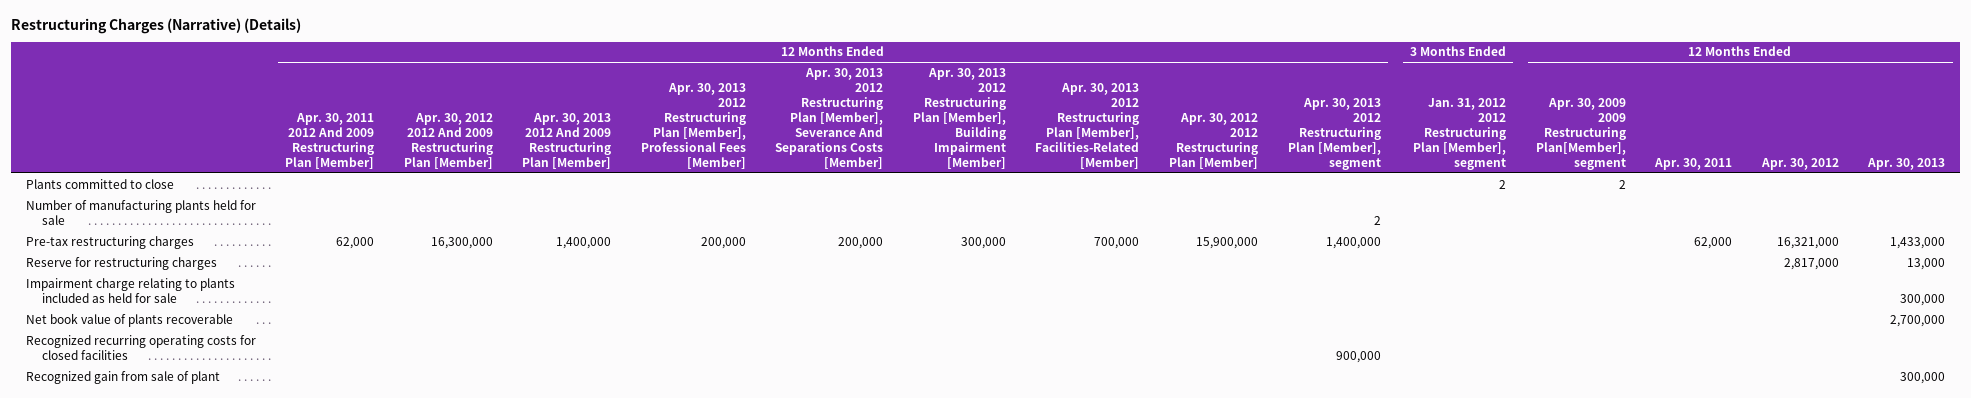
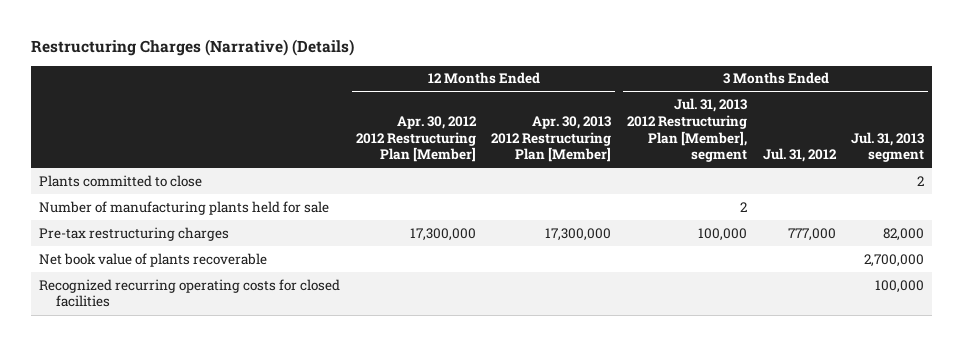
- | 12 Months Ended Apr. 30, 2011 2012 And 2009 Restructuring Plan [Member] | 12 Months Ended Apr. 30, 2012 2012 And 2009 Restructuring Plan [Member] | 12 Months Ended Apr. 30, 2013 2012 And 2009 Restructuring Plan [Member] | 12 Months Ended Apr. 30, 2013 2012 Restructuring Plan [Member], Professional Fees [Member] | 12 Months Ended Apr. 30, 2013 2012 Restructuring Plan [Member], Severance And Separations Costs [Member] | 12 Months Ended Apr. 30, 2013 2012 Restructuring Plan [Member], Building Impairment [Member] | 12 Months Ended Apr. 30, 2013 2012 Restructuring Plan [Member], Facilities-Related [Member] | 12 Months Ended Apr. 30, 2012 2012 Restructuring Plan [Member] | 12 Months Ended Apr. 30, 2013 2012 Restructuring Plan [Member], segment | 3 Months Ended Jan. 31, 2012 2012 Restructuring Plan [Member], segment | 12 Months Ended Apr. 30, 2009 2009 Restructuring Plan[Member], segment | 12 Months Ended Apr. 30, 2011 | 12 Months Ended Apr. 30, 2012 | 12 Months Ended Apr. 30, 2013
+ | 12 Months Ended Apr. 30, 2012 2012 Restructuring Plan [Member] | 12 Months Ended Apr. 30, 2013 2012 Restructuring Plan [Member] | 3 Months Ended Jul. 31, 2013 2012 Restructuring Plan [Member], segment | 3 Months Ended Jul. 31, 2012 | 3 Months Ended Jul. 31, 2013 segment
- Pre-tax restructuring charges | 62,000 | 16,300,000 | 1,400,000 | 200,000 | 200,000 | 300,000 | 700,000 | 15,900,000 | 1,400,000 | | | 62,000 | 16,321,000 | 1,433,000
- Reserve for restructuring charges | | | | | | | | | | | | | 2,817,000 | 13,000
- Impairment charge relating to plants included as held for sale | | | | | | | | | | | | | | 300,000
+ Pre-tax restructuring charges | 17,300,000 | 17,300,000 | 100,000 | 777,000 | 82,000
- Recognized gain from sale of plant | | | | | | | | | | | | | | 300,000

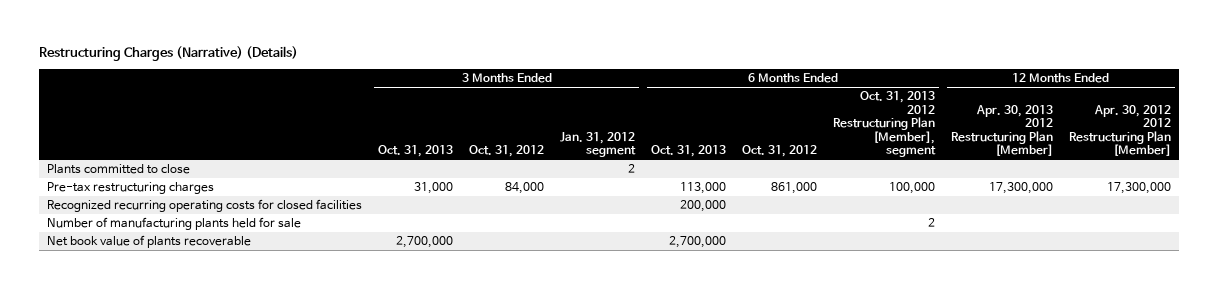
- | 12 Months Ended Apr. 30, 2012 2012 Restructuring Plan [Member] | 12 Months Ended Apr. 30, 2013 2012 Restructuring Plan [Member] | 3 Months Ended Jul. 31, 2013 2012 Restructuring Plan [Member], segment | 3 Months Ended Jul. 31, 2012 | 3 Months Ended Jul. 31, 2013 segment
+ | 3 Months Ended Oct. 31, 2013 | 3 Months Ended Oct. 31, 2012 | 3 Months Ended Jan. 31, 2012 segment | 6 Months Ended Oct. 31, 2013 | 6 Months Ended Oct. 31, 2012 | 6 Months Ended Oct. 31, 2013 2012 Restructuring Plan [Member], segment | 12 Months Ended Apr. 30, 2013 2012 Restructuring Plan [Member] | 12 Months Ended Apr. 30, 2012 2012 Restructuring Plan [Member]
moved down: Number of manufacturing plants held for sale | | | | | | 2 | |
moved down: Net book value of plants recoverable | 2,700,000 | | | 2,700,000 | | | |

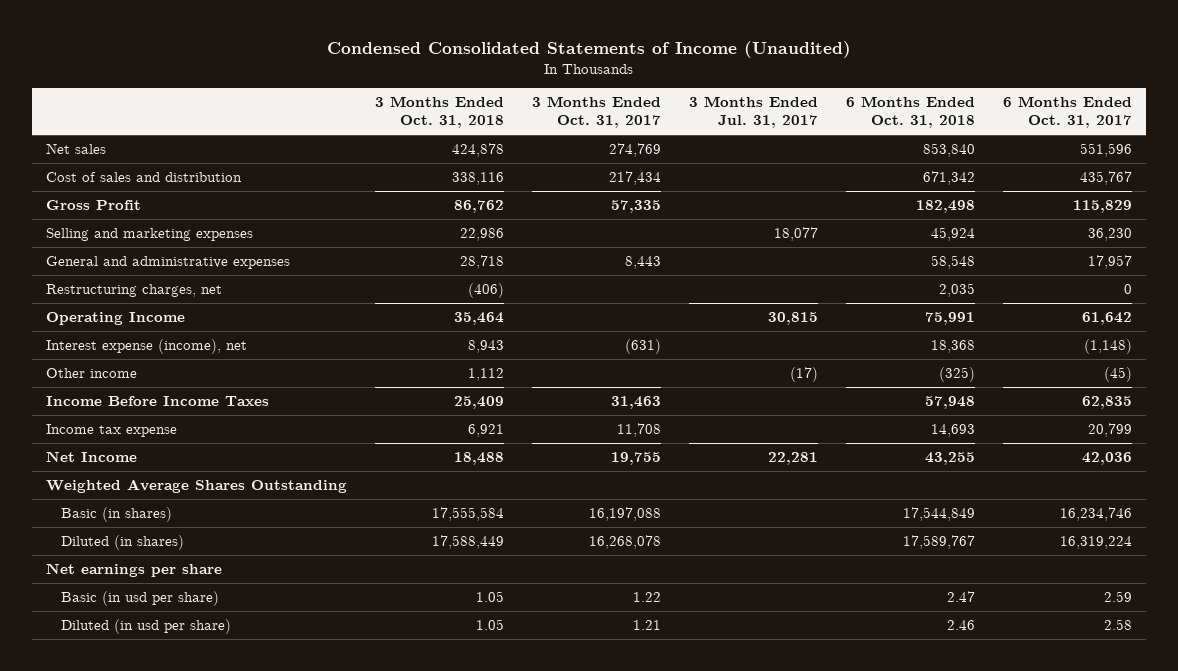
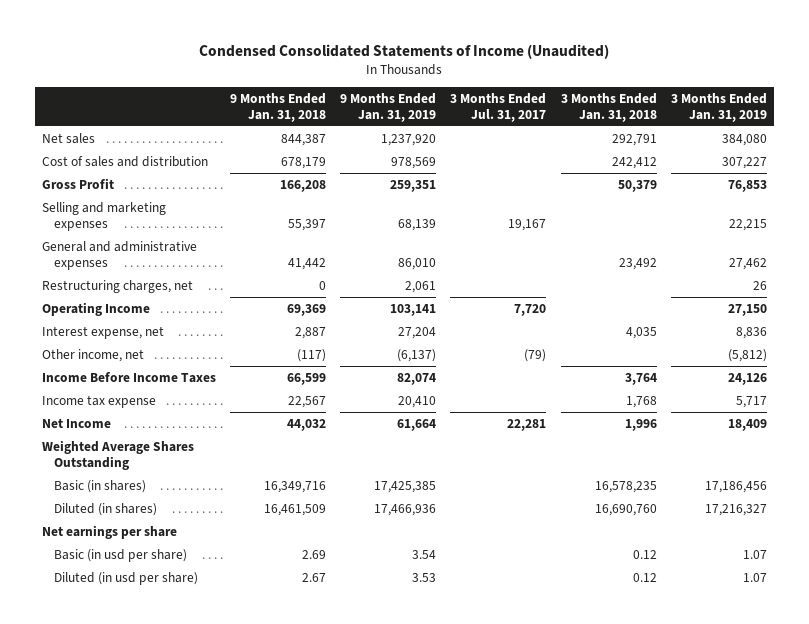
- | 3 Months Ended Oct. 31, 2018 | 3 Months Ended Oct. 31, 2017 | 3 Months Ended Jul. 31, 2017 | 6 Months Ended Oct. 31, 2018 | 6 Months Ended Oct. 31, 2017
+ | 9 Months Ended Jan. 31, 2018 | 9 Months Ended Jan. 31, 2019 | 3 Months Ended Jul. 31, 2017 | 3 Months Ended Jan. 31, 2018 | 3 Months Ended Jan. 31, 2019
- Selling and marketing expenses | 22,986 | | 18,077 | 45,924 | 36,230
+ Selling and marketing expenses | 55,397 | 68,139 | 19,167 | | 22,215
- Operating Income | 35,464 | | 30,815 | 75,991 | 61,642
- Interest expense (income), net | 8,943 | (631) | | 18,368 | (1,148)
- Other income | 1,112 | | (17) | (325) | (45)
+ Operating Income | 69,369 | 103,141 | 7,720 | | 27,150
+ Interest expense, net | 2,887 | 27,204 | | 4,035 | 8,836
+ Other income, net | (117) | (6,137) | (79) | | (5,812)

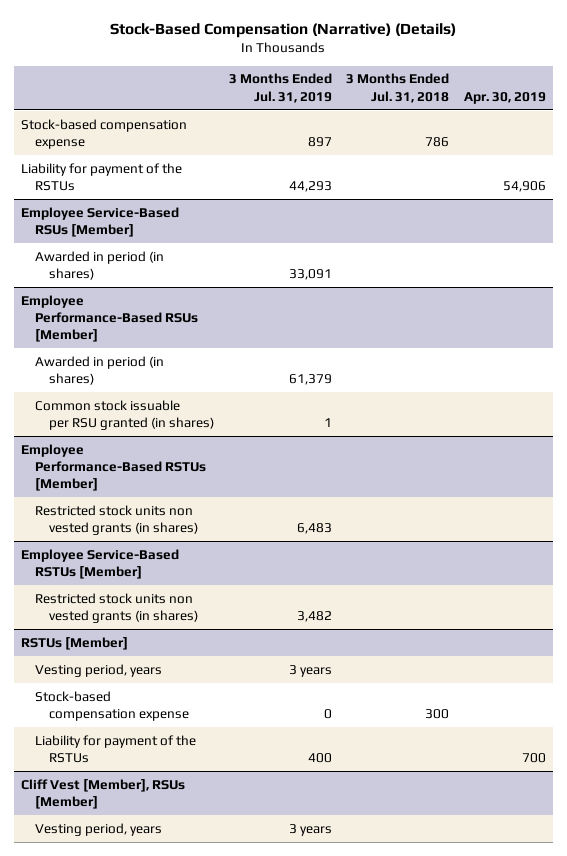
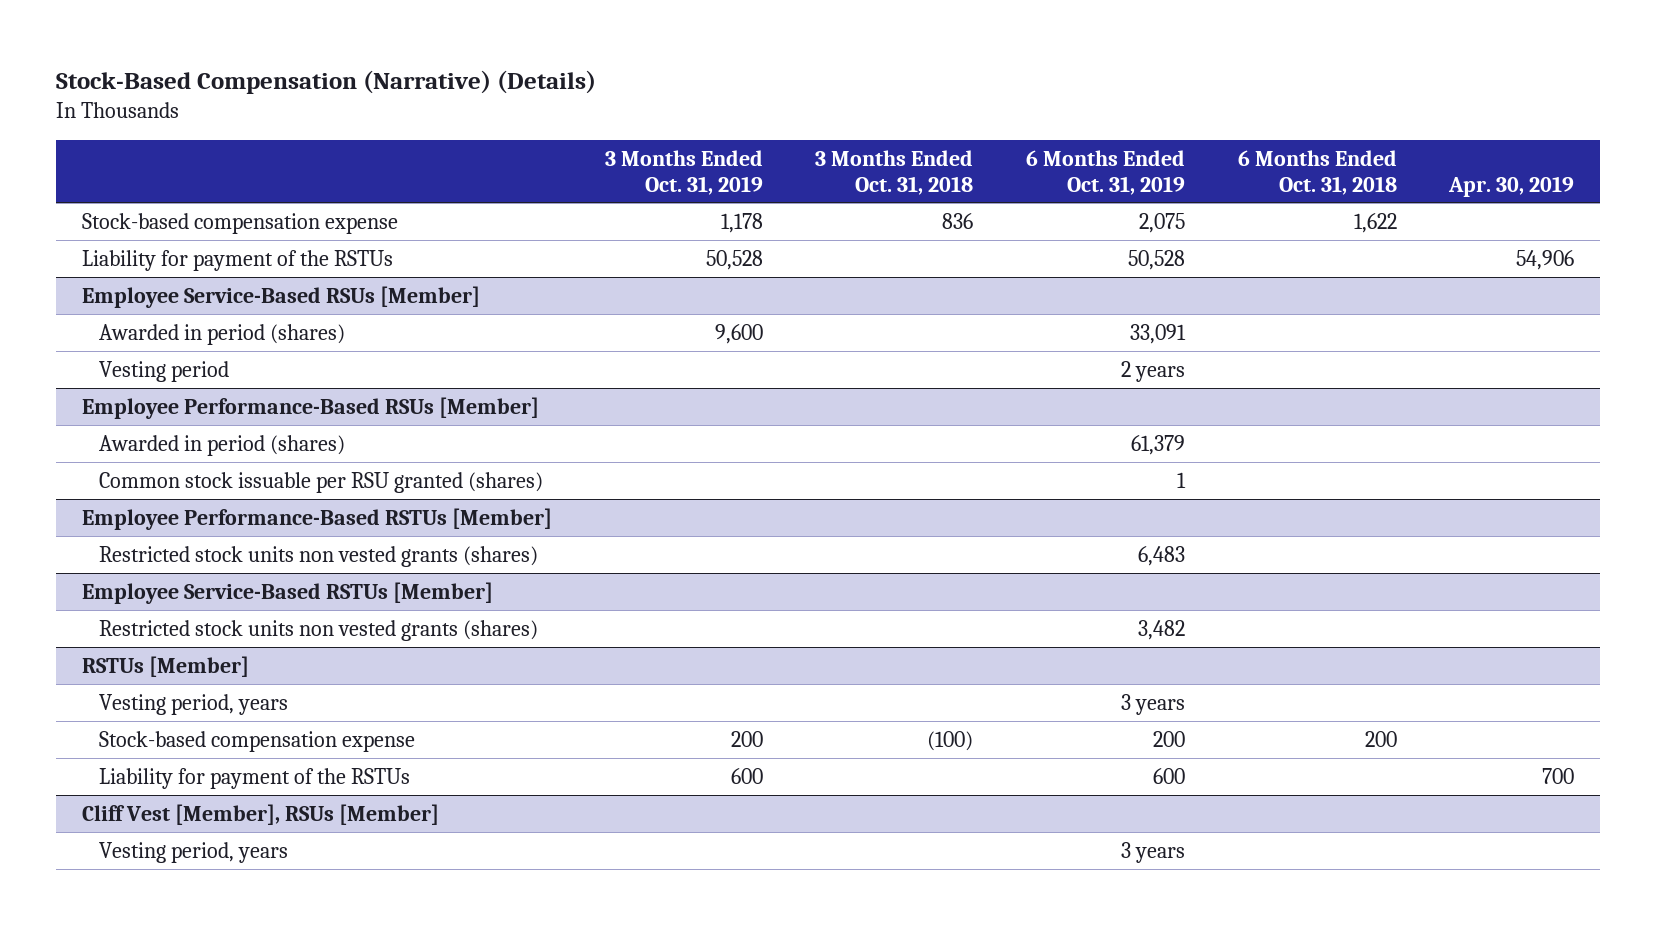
- | 3 Months Ended Jul. 31, 2019 | 3 Months Ended Jul. 31, 2018 | Apr. 30, 2019
+ | 3 Months Ended Oct. 31, 2019 | 3 Months Ended Oct. 31, 2018 | 6 Months Ended Oct. 31, 2019 | 6 Months Ended Oct. 31, 2018 | Apr. 30, 2019
@ Employee Service-Based RSUs [Member]
- Awarded in period (in shares) | 33,091 | |
+ Awarded in period (shares) | 9,600 | | 33,091 | |
+ Vesting period | | | 2 years | |
@ Employee Performance-Based RSUs [Member]
- Awarded in period (in shares) | 61,379 | |
- Common stock issuable per RSU granted (in shares) | 1 | |
+ Awarded in period (shares) | | | 61,379 | |
+ Common stock issuable per RSU granted (shares) | | | 1 | |
@ Employee Performance-Based RSTUs [Member]
- Restricted stock units non vested grants (in shares) | 6,483 | |
+ Restricted stock units non vested grants (shares) | | | 6,483 | |
@ Employee Service-Based RSTUs [Member]
- Restricted stock units non vested grants (in shares) | 3,482 | |
+ Restricted stock units non vested grants (shares) | | | 3,482 | |

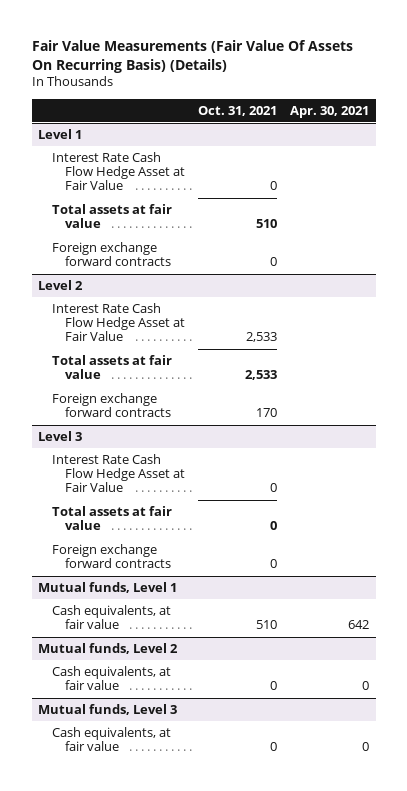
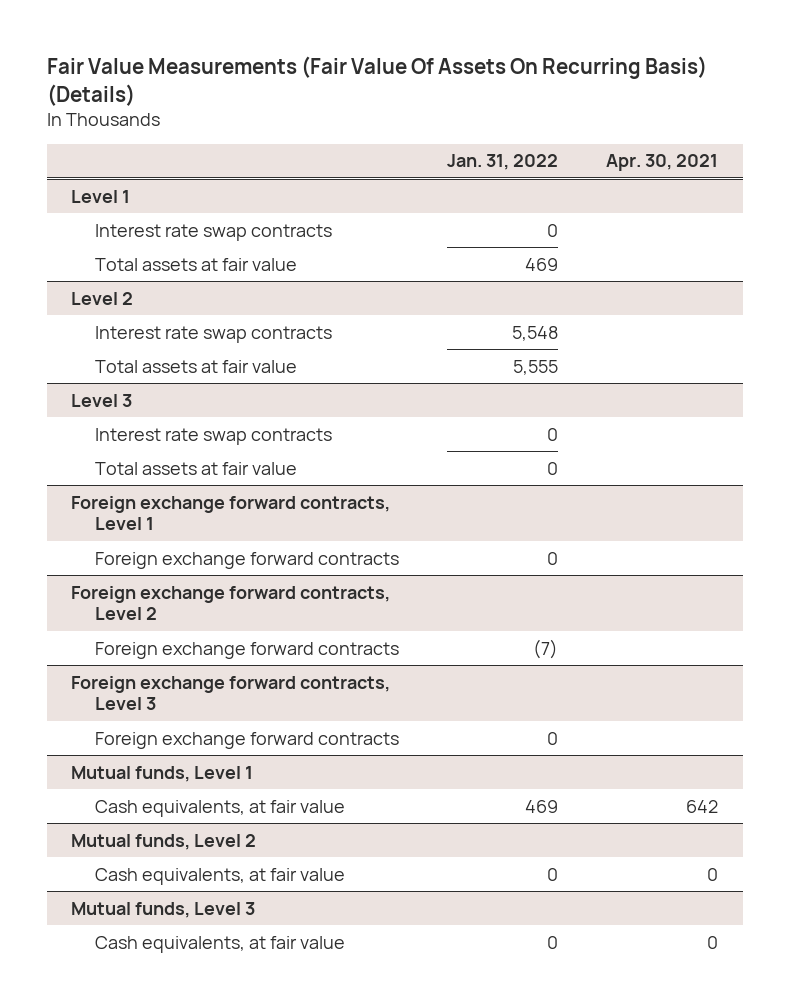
- | Oct. 31, 2021 | Apr. 30, 2021
+ | Jan. 31, 2022 | Apr. 30, 2021
@ Level 1
- Interest Rate Cash Flow Hedge Asset at Fair Value | 0 |
+ Interest rate swap contracts | 0 |
- Foreign exchange forward contracts | 0 |
@ Level 2
- Interest Rate Cash Flow Hedge Asset at Fair Value | 2,533 |
+ Interest rate swap contracts | 5,548 |
- Foreign exchange forward contracts | 170 |
@ Level 3
- Interest Rate Cash Flow Hedge Asset at Fair Value | 0 |
+ Interest rate swap contracts | 0 |
- Foreign exchange forward contracts | 0 |
+ Foreign exchange forward contracts, Level 1
+ Foreign exchange forward contracts | 0 |
+ Foreign exchange forward contracts, Level 2
+ Foreign exchange forward contracts | (7) |
+ Foreign exchange forward contracts, Level 3
+ Foreign exchange forward contracts | 0 |

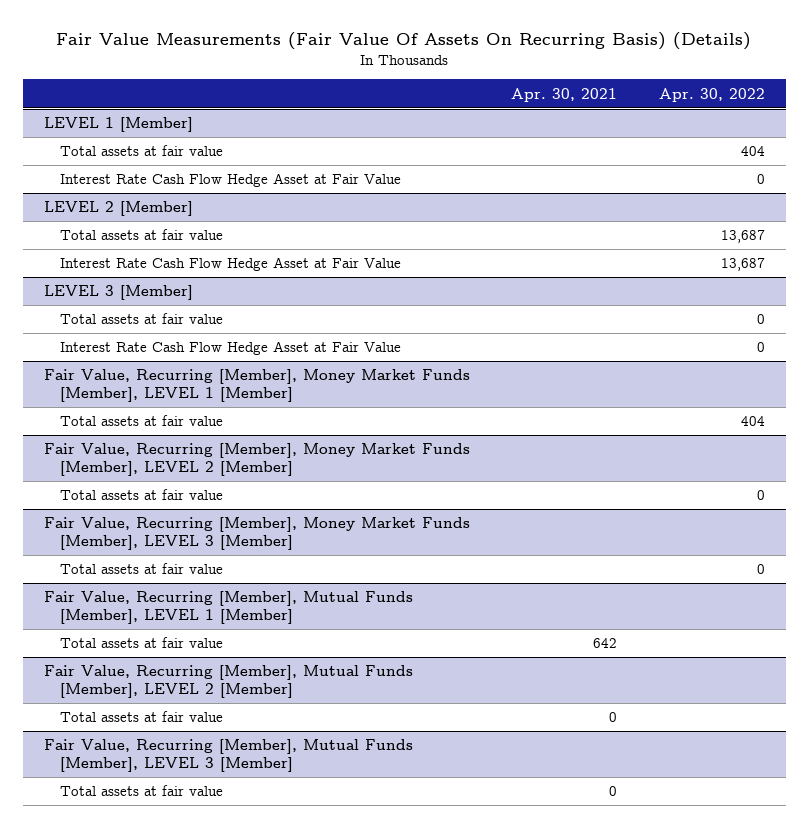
- | Jan. 31, 2022 | Apr. 30, 2021
+ | Apr. 30, 2021 | Apr. 30, 2022
- Level 1
- Interest rate swap contracts | 0 |
+ LEVEL 1 [Member]
- Level 2
- Interest rate swap contracts | 5,548 |
+ Interest Rate Cash Flow Hedge Asset at Fair Value | | 0
+ LEVEL 2 [Member]
- Level 3
- Interest rate swap contracts | 0 |
+ Interest Rate Cash Flow Hedge Asset at Fair Value | | 13,687
+ LEVEL 3 [Member]
- Foreign exchange forward contracts, Level 1
- Foreign exchange forward contracts | 0 |
- Foreign exchange forward contracts, Level 2
- Foreign exchange forward contracts | (7) |
- Foreign exchange forward contracts, Level 3
- Foreign exchange forward contracts | 0 |
- Mutual funds, Level 1
- Cash equivalents, at fair value | 469 | 642
- Mutual funds, Level 2
- Cash equivalents, at fair value | 0 | 0
- Mutual funds, Level 3
- Cash equivalents, at fair value | 0 | 0
+ Interest Rate Cash Flow Hedge Asset at Fair Value | | 0
+ Fair Value, Recurring [Member], Money Market Funds [Member], LEVEL 1 [Member]
+ Total assets at fair value | | 404
+ Fair Value, Recurring [Member], Money Market Funds [Member], LEVEL 2 [Member]
+ Total assets at fair value | | 0
+ Fair Value, Recurring [Member], Money Market Funds [Member], LEVEL 3 [Member]
+ Total assets at fair value | | 0
+ Fair Value, Recurring [Member], Mutual Funds [Member], LEVEL 1 [Member]
+ Total assets at fair value | 642 |
+ Fair Value, Recurring [Member], Mutual Funds [Member], LEVEL 2 [Member]
+ Total assets at fair value | 0 |
+ Fair Value, Recurring [Member], Mutual Funds [Member], LEVEL 3 [Member]
+ Total assets at fair value | 0 |

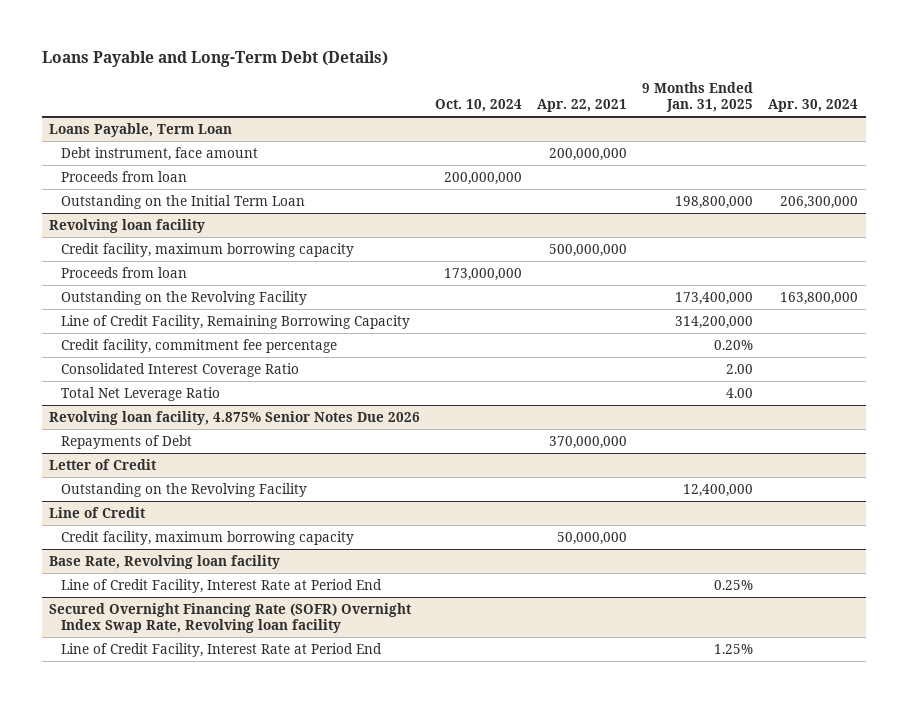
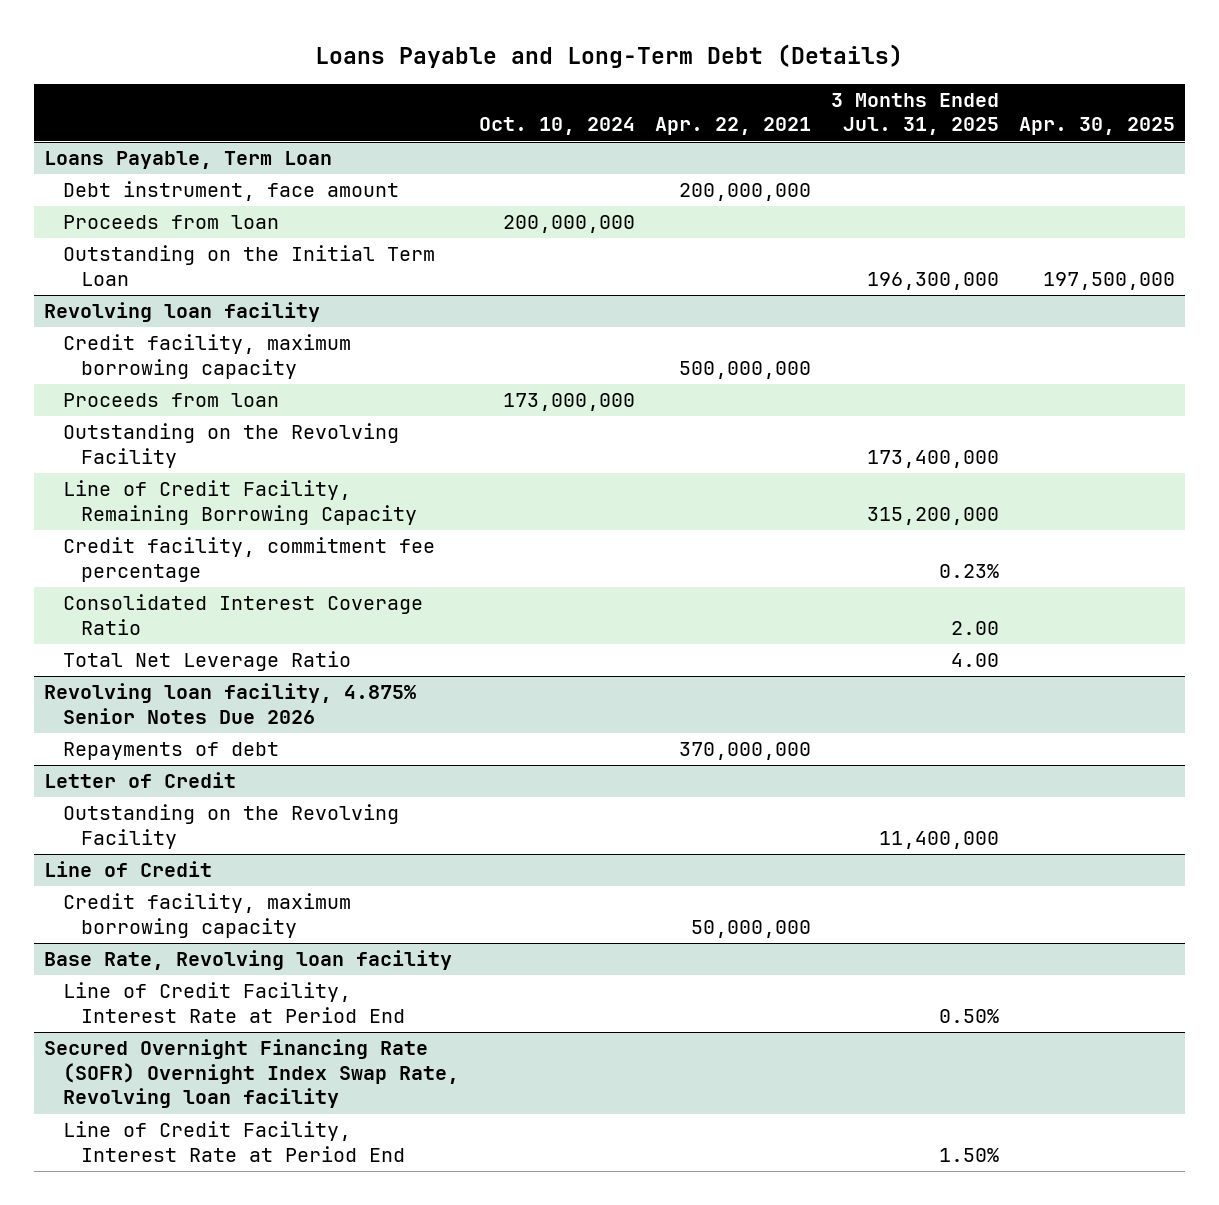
- | Oct. 10, 2024 | Apr. 22, 2021 | 9 Months Ended Jan. 31, 2025 | Apr. 30, 2024
+ | Oct. 10, 2024 | Apr. 22, 2021 | 3 Months Ended Jul. 31, 2025 | Apr. 30, 2025
@ Revolving loan facility, 4.875% Senior Notes Due 2026
- Repayments of Debt | | 370,000,000 | |
+ Repayments of debt | | 370,000,000 | |

